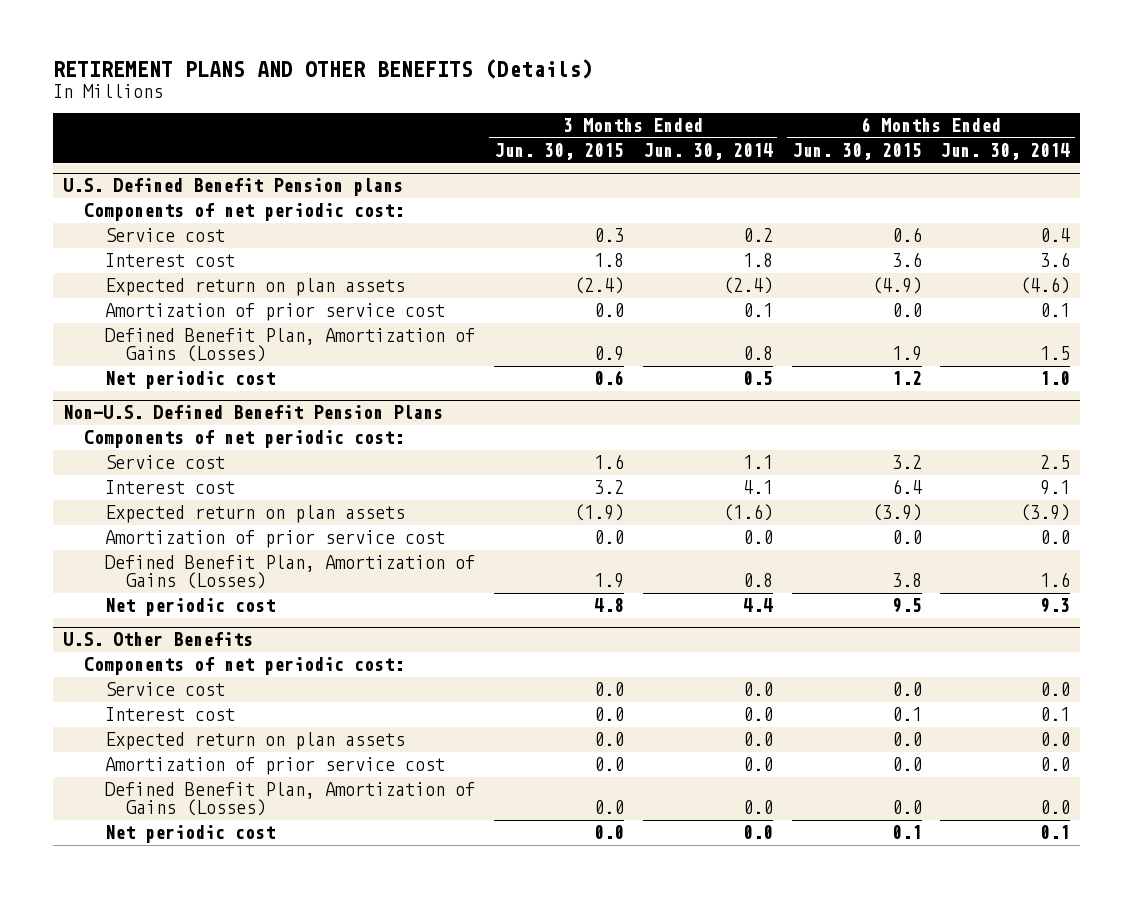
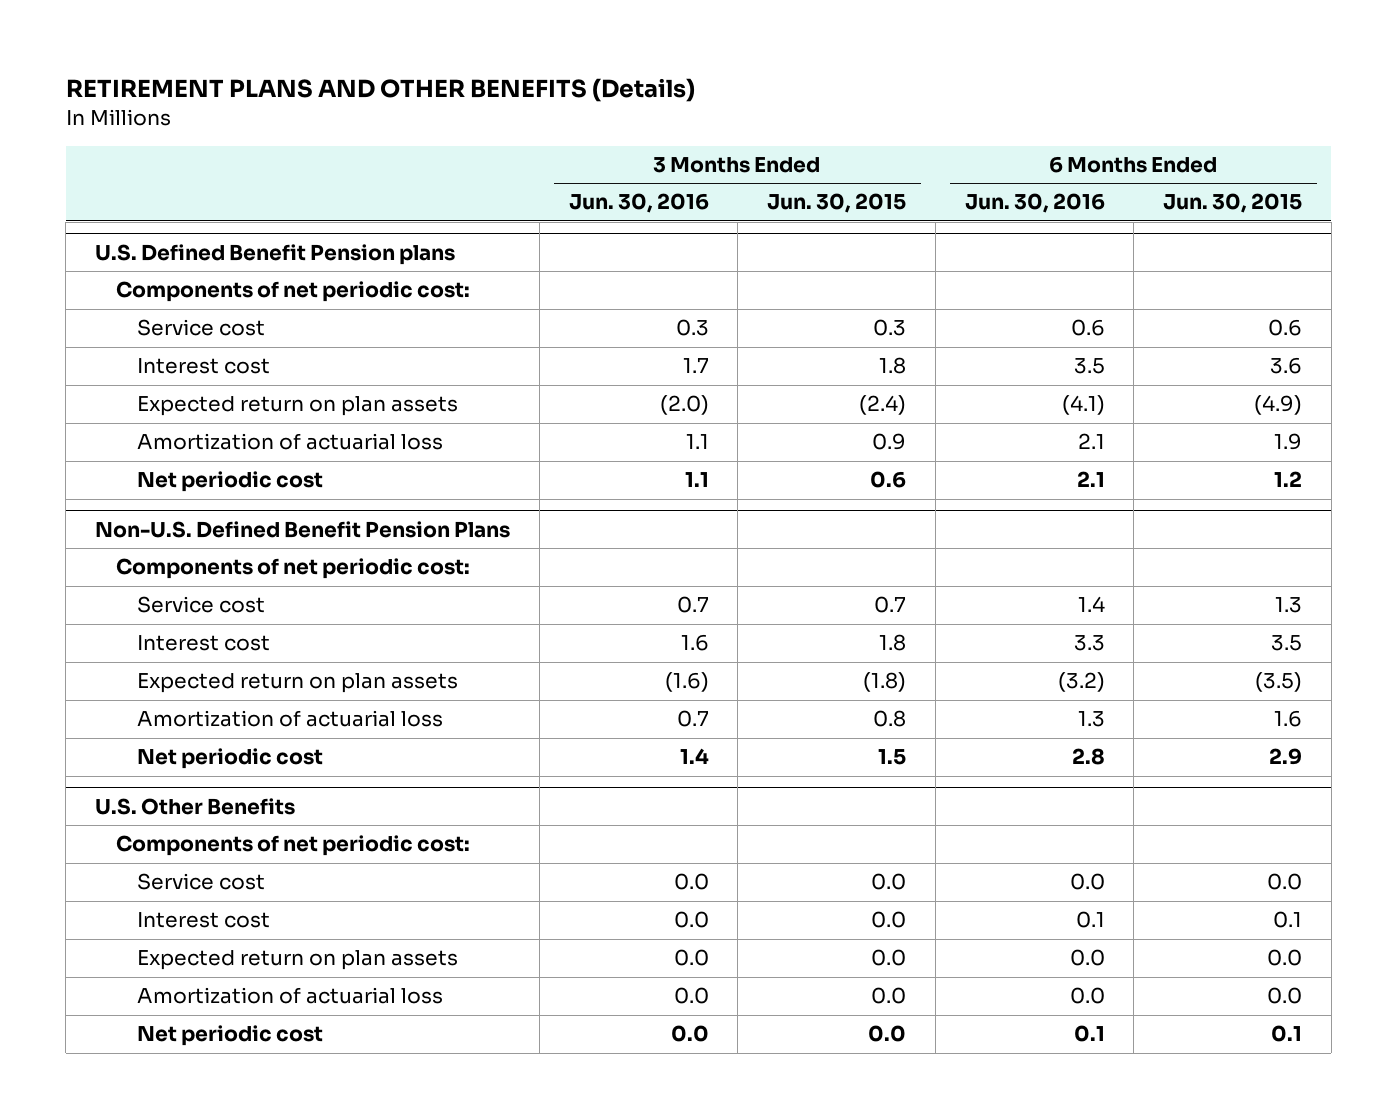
- | 3 Months Ended Jun. 30, 2015 | 3 Months Ended Jun. 30, 2014 | 6 Months Ended Jun. 30, 2015 | 6 Months Ended Jun. 30, 2014
+ | 3 Months Ended Jun. 30, 2016 | 3 Months Ended Jun. 30, 2015 | 6 Months Ended Jun. 30, 2016 | 6 Months Ended Jun. 30, 2015
@ U.S. Defined Benefit Pension plans
- Amortization of prior service cost | 0.0 | 0.1 | 0.0 | 0.1
- Defined Benefit Plan, Amortization of Gains (Losses) | 0.9 | 0.8 | 1.9 | 1.5
+ Amortization of actuarial loss | 1.1 | 0.9 | 2.1 | 1.9
@ Non-U.S. Defined Benefit Pension Plans
- Service cost | 1.6 | 1.1 | 3.2 | 2.5
- Interest cost | 3.2 | 4.1 | 6.4 | 9.1
- Expected return on plan assets | (1.9) | (1.6) | (3.9) | (3.9)
- Amortization of prior service cost | 0.0 | 0.0 | 0.0 | 0.0
- Defined Benefit Plan, Amortization of Gains (Losses) | 1.9 | 0.8 | 3.8 | 1.6
- Net periodic cost | 4.8 | 4.4 | 9.5 | 9.3
+ Service cost | 0.7 | 0.7 | 1.4 | 1.3
+ Interest cost | 1.6 | 1.8 | 3.3 | 3.5
+ Expected return on plan assets | (1.6) | (1.8) | (3.2) | (3.5)
+ Amortization of actuarial loss | 0.7 | 0.8 | 1.3 | 1.6
+ Net periodic cost | 1.4 | 1.5 | 2.8 | 2.9
@ U.S. Other Benefits
- Amortization of prior service cost | 0.0 | 0.0 | 0.0 | 0.0
- Defined Benefit Plan, Amortization of Gains (Losses) | 0.0 | 0.0 | 0.0 | 0.0
+ Amortization of actuarial loss | 0.0 | 0.0 | 0.0 | 0.0

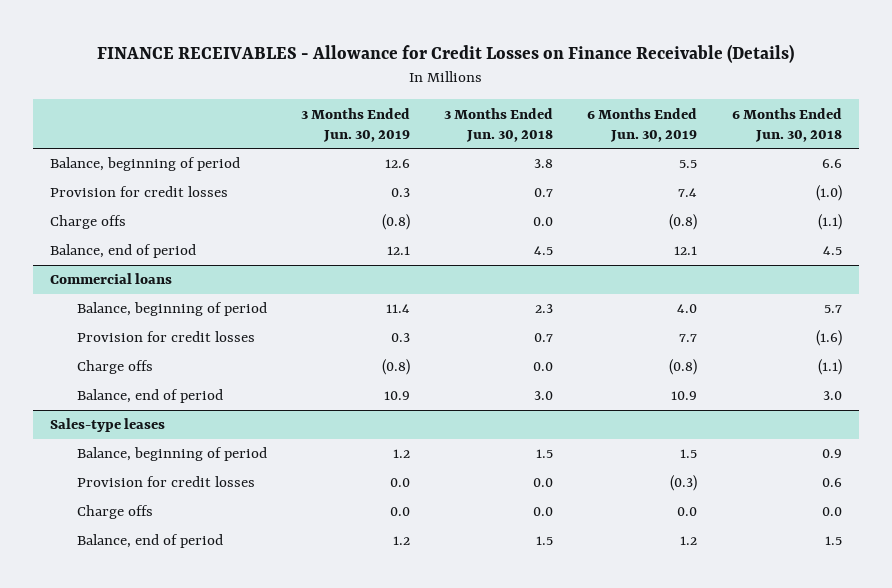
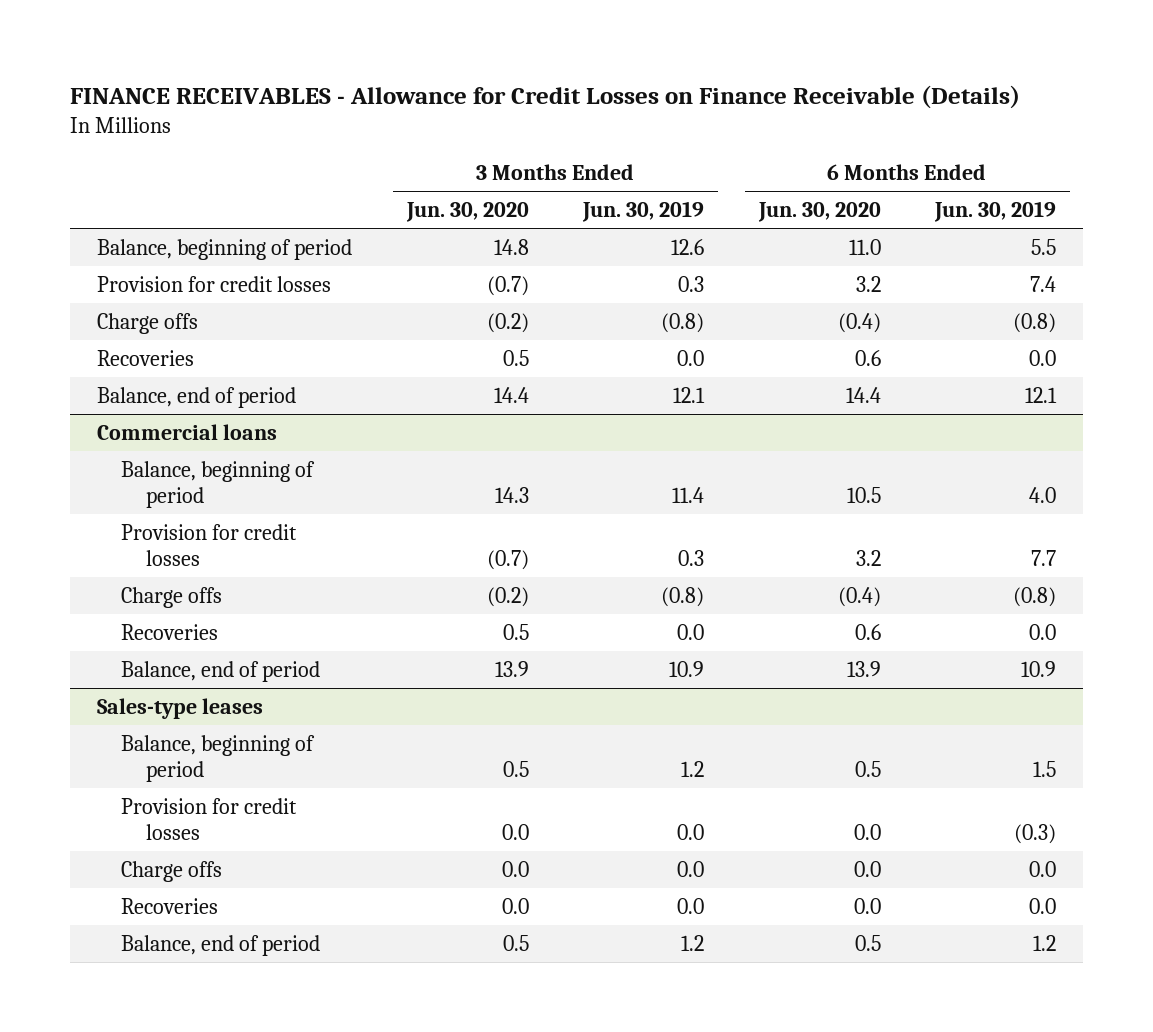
- | 3 Months Ended Jun. 30, 2019 | 3 Months Ended Jun. 30, 2018 | 6 Months Ended Jun. 30, 2019 | 6 Months Ended Jun. 30, 2018
+ | 3 Months Ended Jun. 30, 2020 | 3 Months Ended Jun. 30, 2019 | 6 Months Ended Jun. 30, 2020 | 6 Months Ended Jun. 30, 2019
+ Recoveries | 0.5 | 0.0 | 0.6 | 0.0
@ Commercial loans
+ Recoveries | 0.5 | 0.0 | 0.6 | 0.0
@ Sales-type leases
+ Recoveries | 0.0 | 0.0 | 0.0 | 0.0

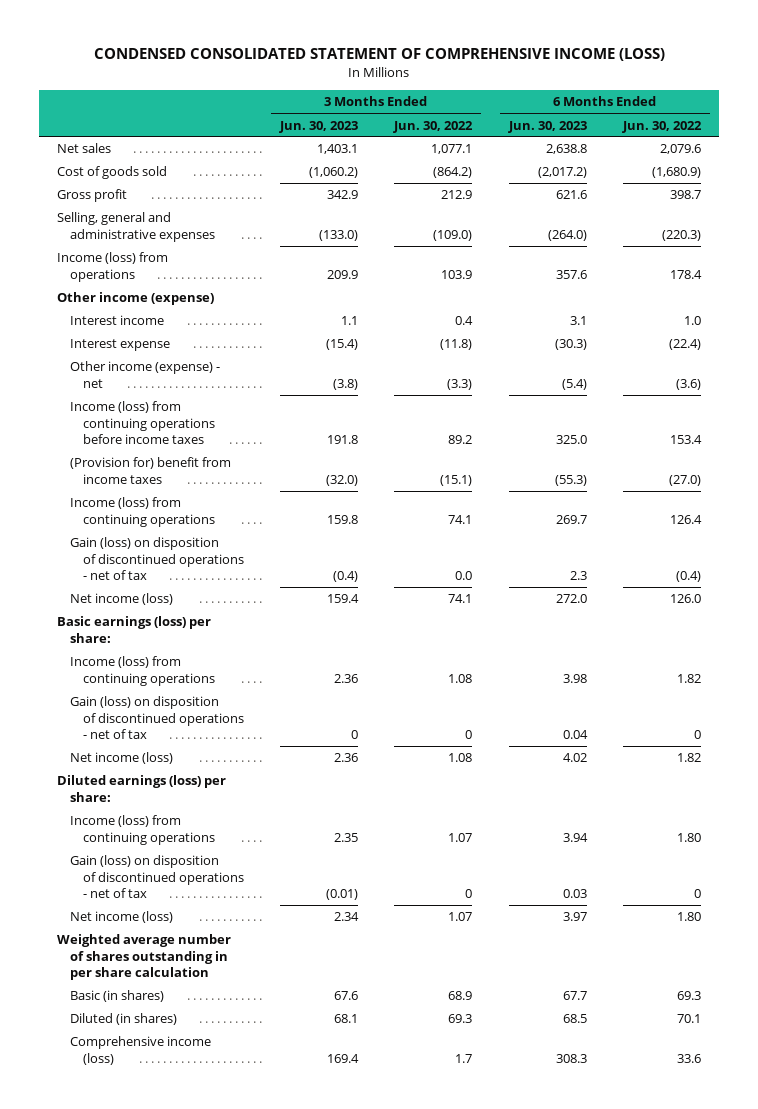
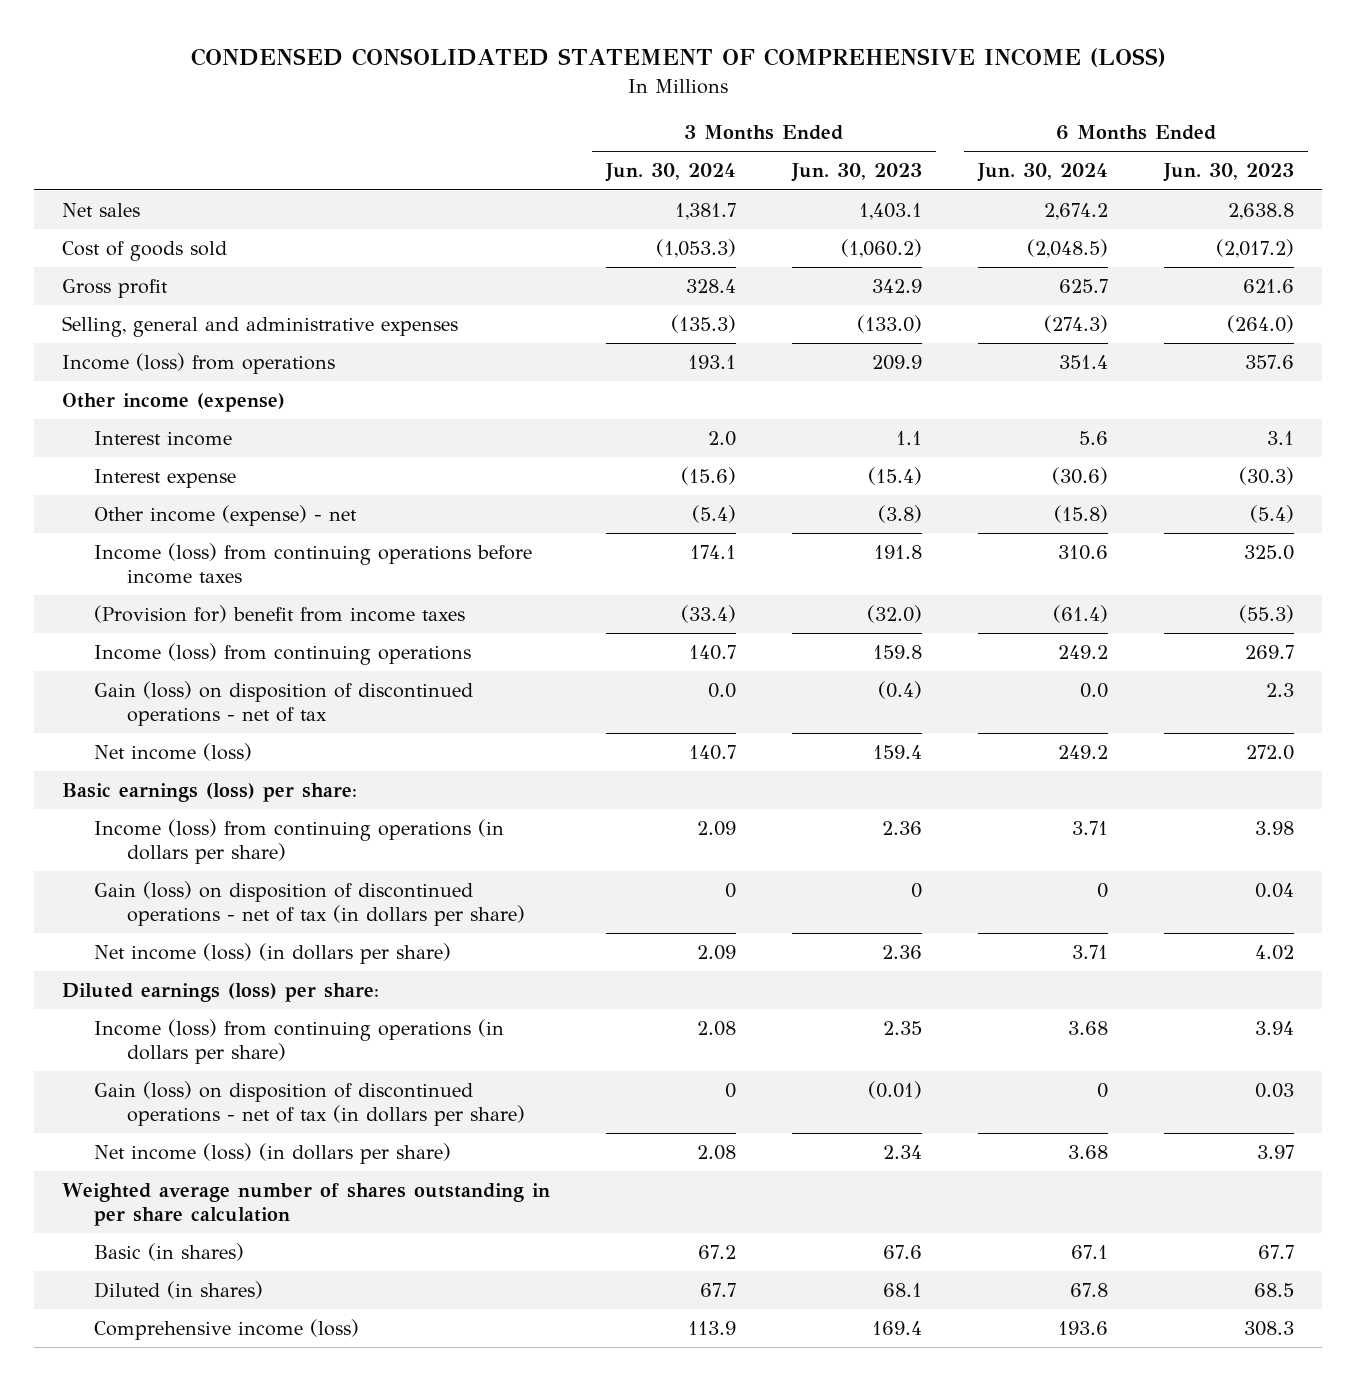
- | 3 Months Ended Jun. 30, 2023 | 3 Months Ended Jun. 30, 2022 | 6 Months Ended Jun. 30, 2023 | 6 Months Ended Jun. 30, 2022
+ | 3 Months Ended Jun. 30, 2024 | 3 Months Ended Jun. 30, 2023 | 6 Months Ended Jun. 30, 2024 | 6 Months Ended Jun. 30, 2023
- Income (loss) from continuing operations | 2.36 | 1.08 | 3.98 | 1.82
- Gain (loss) on disposition of discontinued operations - net of tax | 0 | 0 | 0.04 | 0
- Net income (loss) | 2.36 | 1.08 | 4.02 | 1.82
+ Income (loss) from continuing operations (in dollars per share) | 2.09 | 2.36 | 3.71 | 3.98
+ Gain (loss) on disposition of discontinued operations - net of tax (in dollars per share) | 0 | 0 | 0 | 0.04
+ Net income (loss) (in dollars per share) | 2.09 | 2.36 | 3.71 | 4.02
- Income (loss) from continuing operations | 2.35 | 1.07 | 3.94 | 1.80
- Gain (loss) on disposition of discontinued operations - net of tax | (0.01) | 0 | 0.03 | 0
- Net income (loss) | 2.34 | 1.07 | 3.97 | 1.80
+ Income (loss) from continuing operations (in dollars per share) | 2.08 | 2.35 | 3.68 | 3.94
+ Gain (loss) on disposition of discontinued operations - net of tax (in dollars per share) | 0 | (0.01) | 0 | 0.03
+ Net income (loss) (in dollars per share) | 2.08 | 2.34 | 3.68 | 3.97

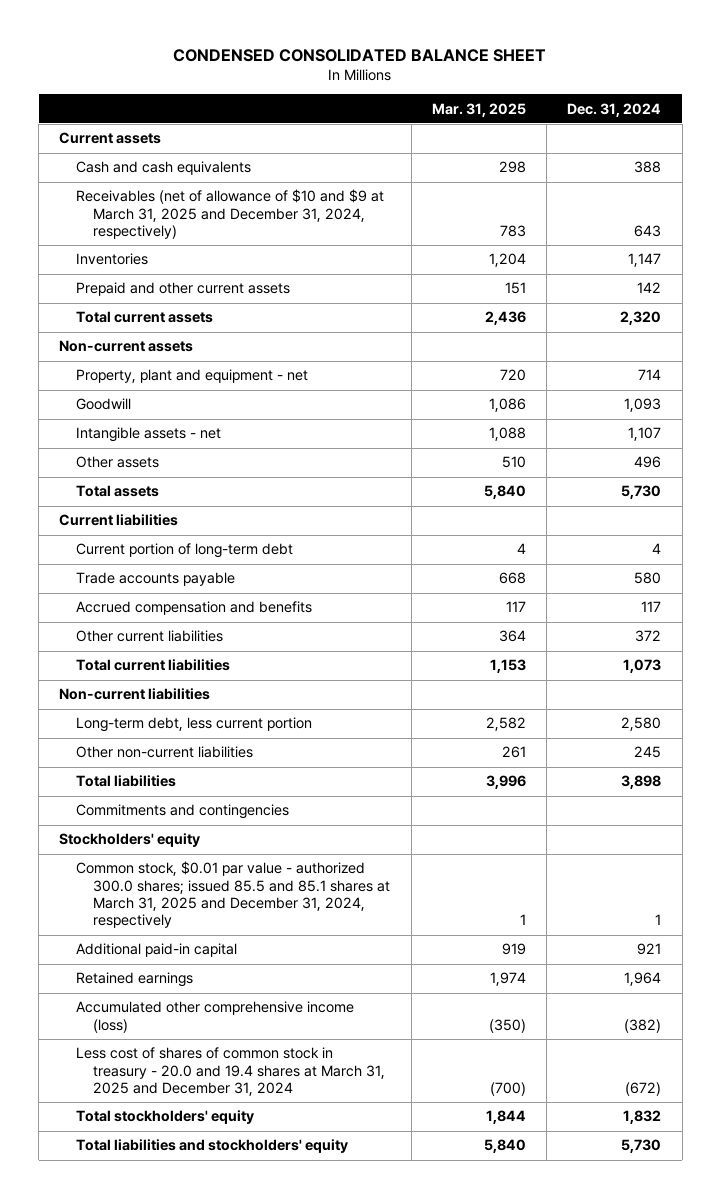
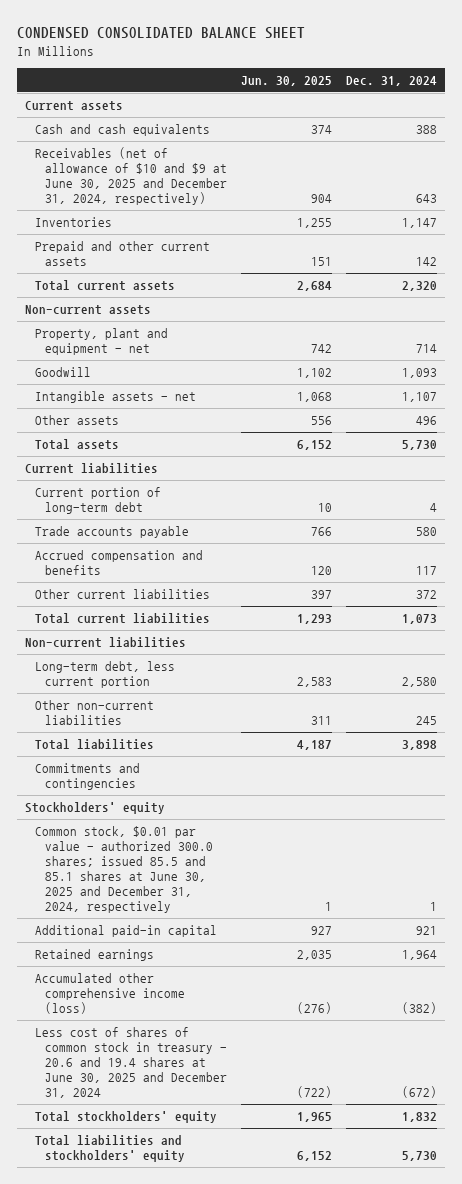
- | Mar. 31, 2025 | Dec. 31, 2024
+ | Jun. 30, 2025 | Dec. 31, 2024
- Receivables (net of allowance of $10 and $9 at March 31, 2025 and December 31, 2024, respectively) | 783 | 643
+ Receivables (net of allowance of $10 and $9 at June 30, 2025 and December 31, 2024, respectively) | 904 | 643
- Common stock, $0.01 par value - authorized 300.0 shares; issued 85.5 and 85.1 shares at March 31, 2025 and December 31, 2024, respectively | 1 | 1
+ Common stock, $0.01 par value - authorized 300.0 shares; issued 85.5 and 85.1 shares at June 30, 2025 and December 31, 2024, respectively | 1 | 1
- Less cost of shares of common stock in treasury - 20.0 and 19.4 shares at March 31, 2025 and December 31, 2024 | (700) | (672)
+ Less cost of shares of common stock in treasury - 20.6 and 19.4 shares at June 30, 2025 and December 31, 2024 | (722) | (672)

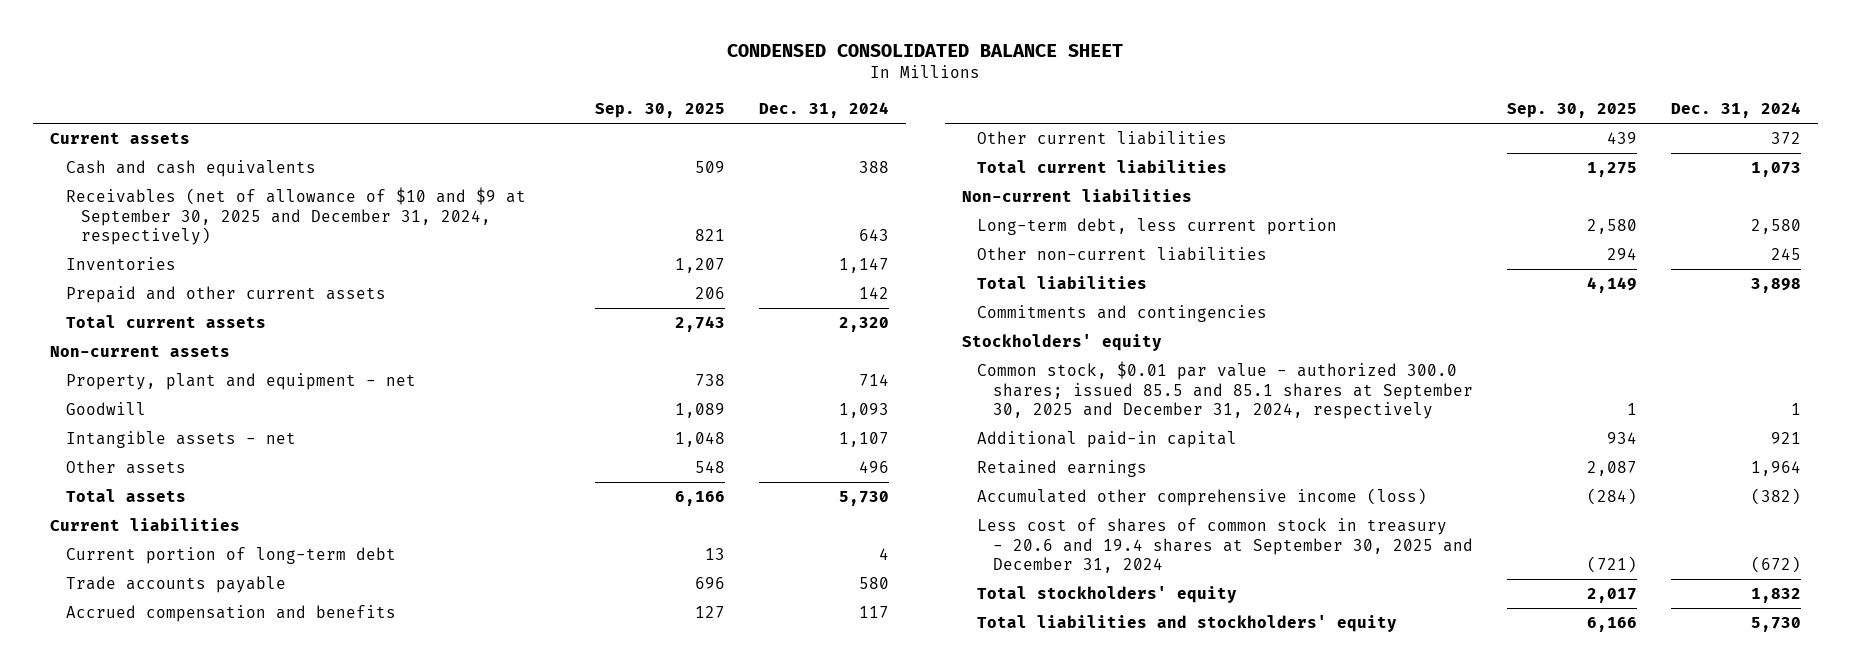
- | Jun. 30, 2025 | Dec. 31, 2024
+ | Sep. 30, 2025 | Dec. 31, 2024
- Receivables (net of allowance of $10 and $9 at June 30, 2025 and December 31, 2024, respectively) | 904 | 643
+ Receivables (net of allowance of $10 and $9 at September 30, 2025 and December 31, 2024, respectively) | 821 | 643
- Common stock, $0.01 par value - authorized 300.0 shares; issued 85.5 and 85.1 shares at June 30, 2025 and December 31, 2024, respectively | 1 | 1
+ Common stock, $0.01 par value - authorized 300.0 shares; issued 85.5 and 85.1 shares at September 30, 2025 and December 31, 2024, respectively | 1 | 1
- Less cost of shares of common stock in treasury - 20.6 and 19.4 shares at June 30, 2025 and December 31, 2024 | (722) | (672)
+ Less cost of shares of common stock in treasury - 20.6 and 19.4 shares at September 30, 2025 and December 31, 2024 | (721) | (672)

